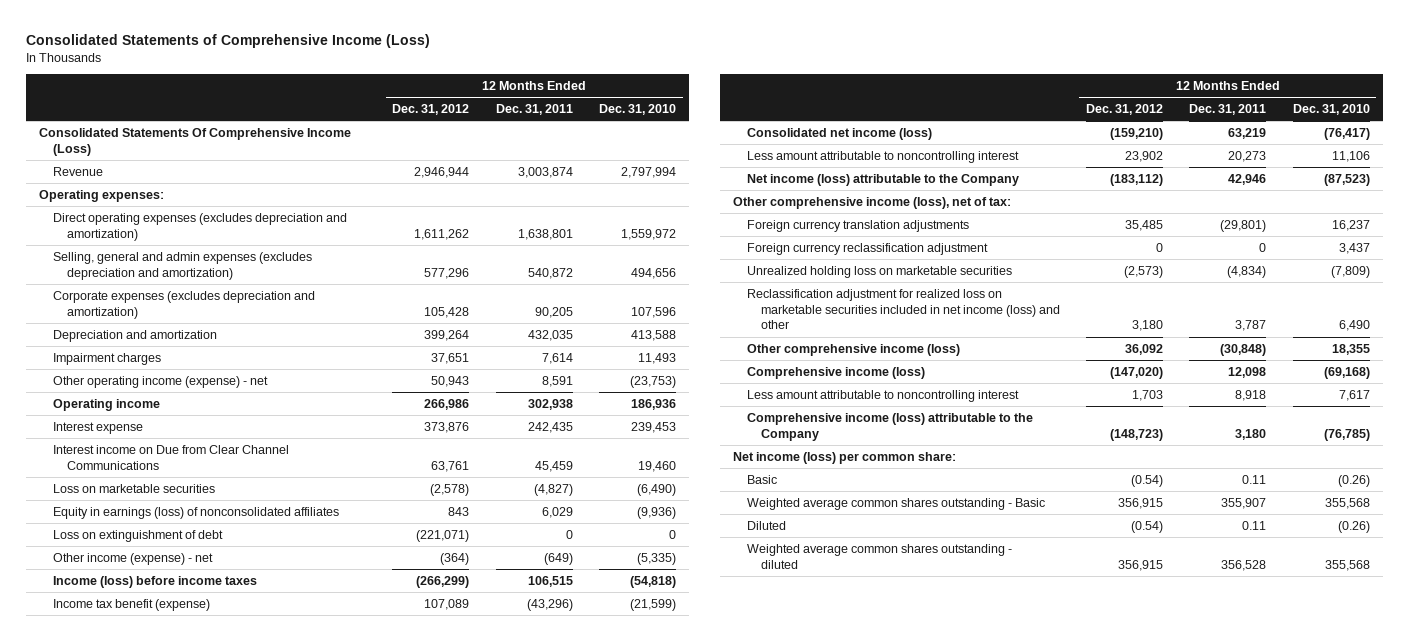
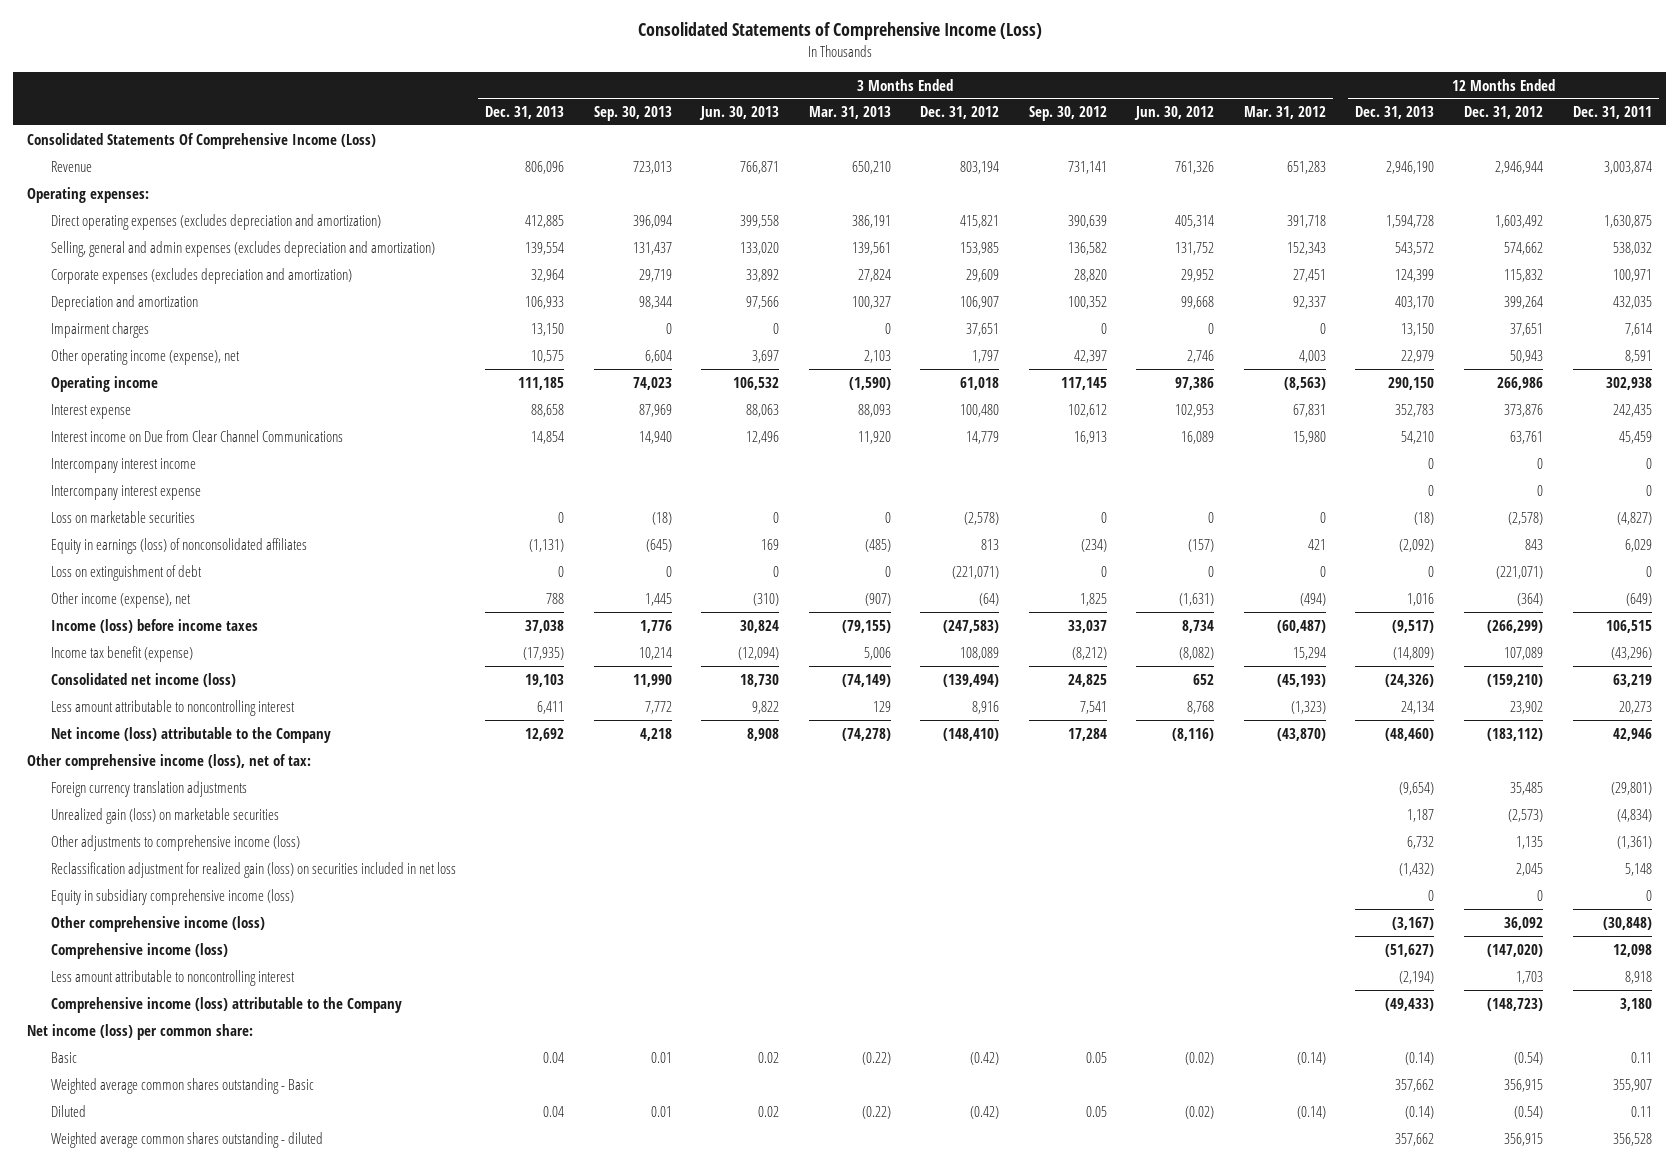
- | 12 Months Ended Dec. 31, 2012 | 12 Months Ended Dec. 31, 2011 | 12 Months Ended Dec. 31, 2010
+ | 3 Months Ended Dec. 31, 2013 | 3 Months Ended Sep. 30, 2013 | 3 Months Ended Jun. 30, 2013 | 3 Months Ended Mar. 31, 2013 | 3 Months Ended Dec. 31, 2012 | 3 Months Ended Sep. 30, 2012 | 3 Months Ended Jun. 30, 2012 | 3 Months Ended Mar. 31, 2012 | 12 Months Ended Dec. 31, 2013 | 12 Months Ended Dec. 31, 2012 | 12 Months Ended Dec. 31, 2011
- Direct operating expenses (excludes depreciation and amortization) | 1,611,262 | 1,638,801 | 1,559,972
- Selling, general and admin expenses (excludes depreciation and amortization) | 577,296 | 540,872 | 494,656
- Corporate expenses (excludes depreciation and amortization) | 105,428 | 90,205 | 107,596
+ Direct operating expenses (excludes depreciation and amortization) | 412,885 | 396,094 | 399,558 | 386,191 | 415,821 | 390,639 | 405,314 | 391,718 | 1,594,728 | 1,603,492 | 1,630,875
+ Selling, general and admin expenses (excludes depreciation and amortization) | 139,554 | 131,437 | 133,020 | 139,561 | 153,985 | 136,582 | 131,752 | 152,343 | 543,572 | 574,662 | 538,032
+ Corporate expenses (excludes depreciation and amortization) | 32,964 | 29,719 | 33,892 | 27,824 | 29,609 | 28,820 | 29,952 | 27,451 | 124,399 | 115,832 | 100,971
- Other operating income (expense) - net | 50,943 | 8,591 | (23,753)
+ Other operating income (expense), net | 10,575 | 6,604 | 3,697 | 2,103 | 1,797 | 42,397 | 2,746 | 4,003 | 22,979 | 50,943 | 8,591
+ Intercompany interest income | | | | | | | | | 0 | 0 | 0
+ Intercompany interest expense | | | | | | | | | 0 | 0 | 0
- Other income (expense) - net | (364) | (649) | (5,335)
+ Other income (expense), net | 788 | 1,445 | (310) | (907) | (64) | 1,825 | (1,631) | (494) | 1,016 | (364) | (649)
- Foreign currency reclassification adjustment | 0 | 0 | 3,437
- Unrealized holding loss on marketable securities | (2,573) | (4,834) | (7,809)
- Reclassification adjustment for realized loss on marketable securities included in net income (loss) and other | 3,180 | 3,787 | 6,490
+ Unrealized gain (loss) on marketable securities | | | | | | | | | 1,187 | (2,573) | (4,834)
+ Other adjustments to comprehensive income (loss) | | | | | | | | | 6,732 | 1,135 | (1,361)
+ Reclassification adjustment for realized gain (loss) on securities included in net loss | | | | | | | | | (1,432) | 2,045 | 5,148
+ Equity in subsidiary comprehensive income (loss) | | | | | | | | | 0 | 0 | 0

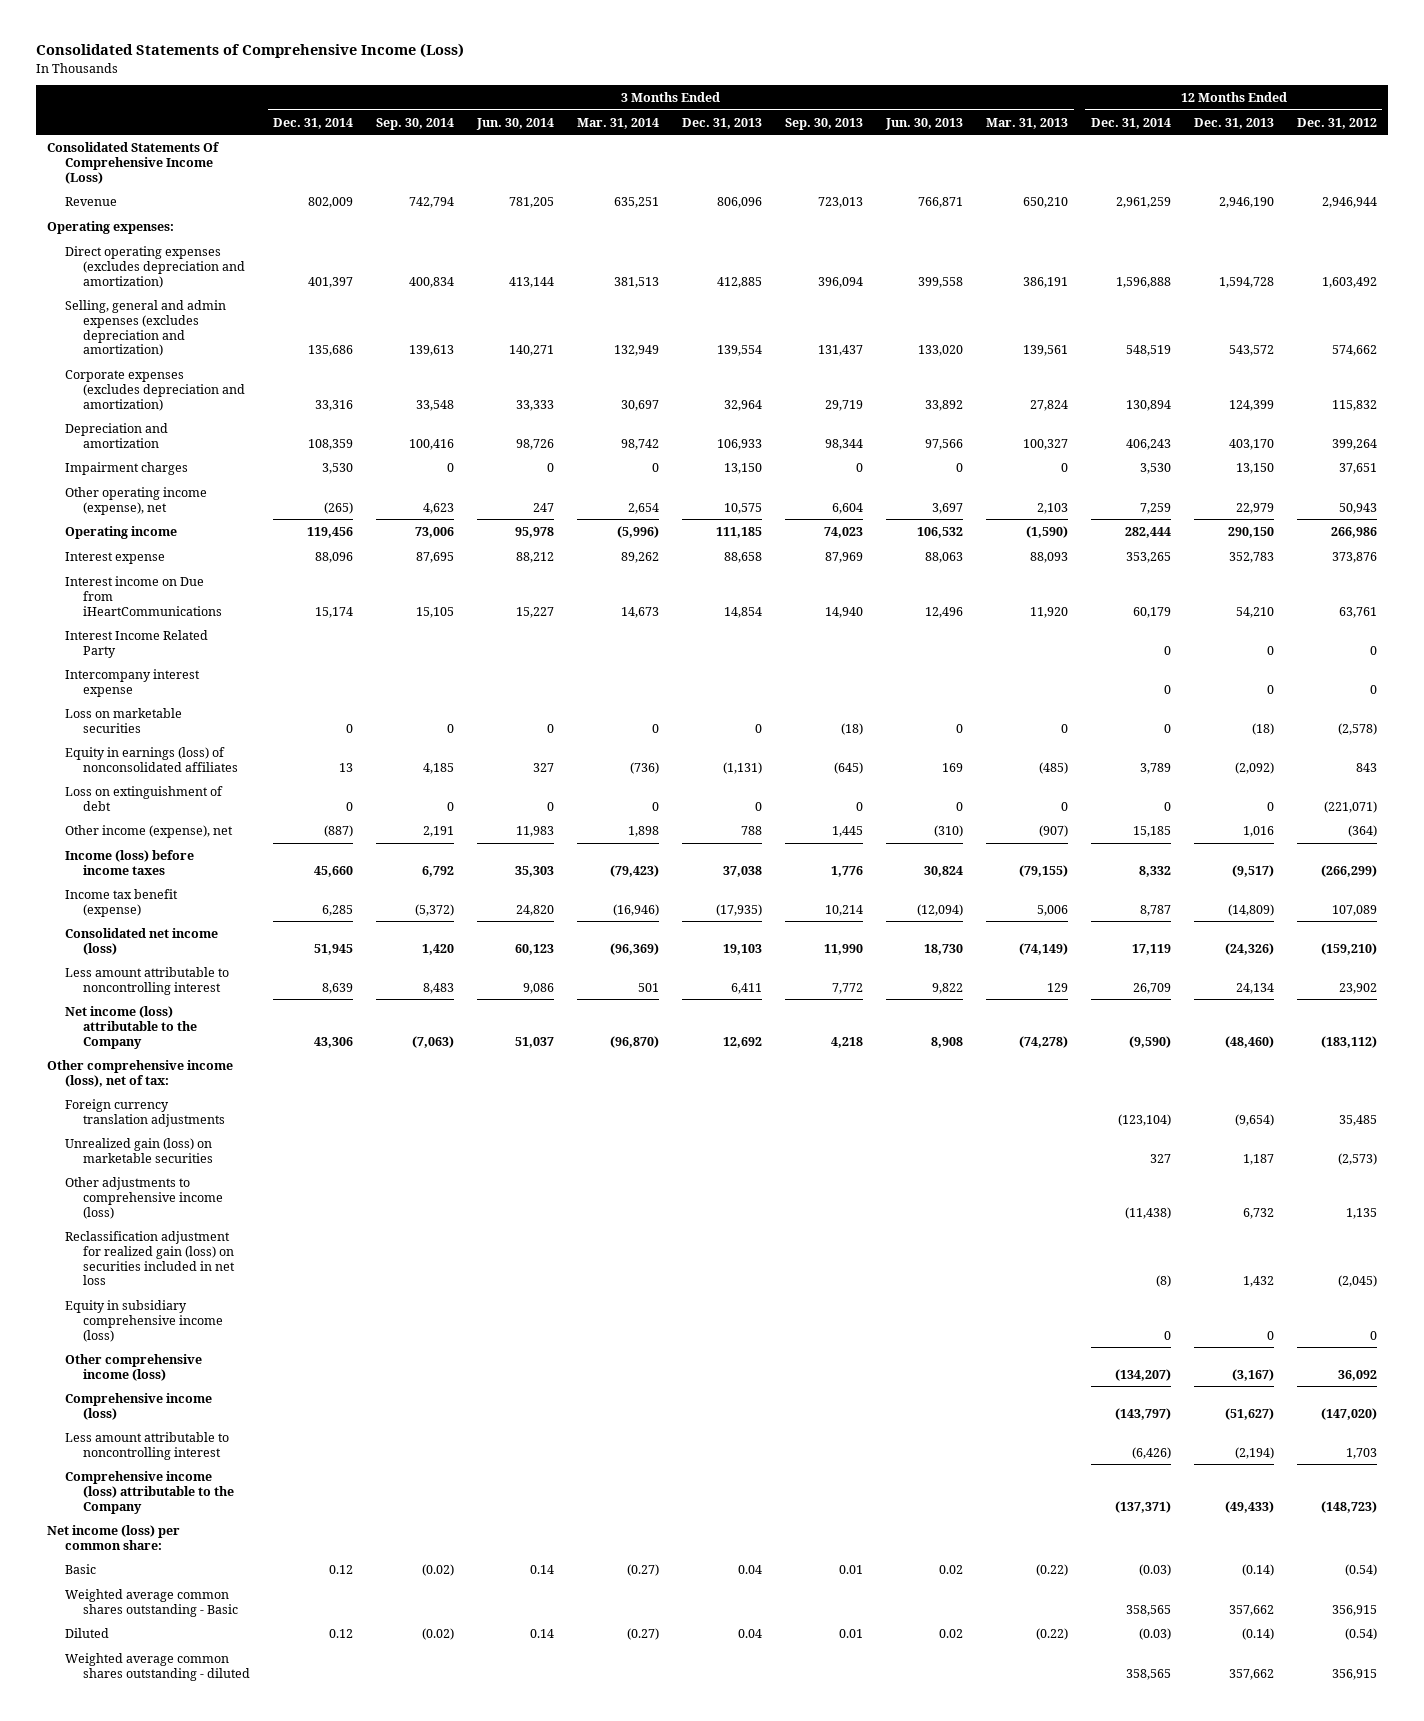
- | 3 Months Ended Dec. 31, 2013 | 3 Months Ended Sep. 30, 2013 | 3 Months Ended Jun. 30, 2013 | 3 Months Ended Mar. 31, 2013 | 3 Months Ended Dec. 31, 2012 | 3 Months Ended Sep. 30, 2012 | 3 Months Ended Jun. 30, 2012 | 3 Months Ended Mar. 31, 2012 | 12 Months Ended Dec. 31, 2013 | 12 Months Ended Dec. 31, 2012 | 12 Months Ended Dec. 31, 2011
+ | 3 Months Ended Dec. 31, 2014 | 3 Months Ended Sep. 30, 2014 | 3 Months Ended Jun. 30, 2014 | 3 Months Ended Mar. 31, 2014 | 3 Months Ended Dec. 31, 2013 | 3 Months Ended Sep. 30, 2013 | 3 Months Ended Jun. 30, 2013 | 3 Months Ended Mar. 31, 2013 | 12 Months Ended Dec. 31, 2014 | 12 Months Ended Dec. 31, 2013 | 12 Months Ended Dec. 31, 2012
- Interest income on Due from Clear Channel Communications | 14,854 | 14,940 | 12,496 | 11,920 | 14,779 | 16,913 | 16,089 | 15,980 | 54,210 | 63,761 | 45,459
- Intercompany interest income | | | | | | | | | 0 | 0 | 0
+ Interest income on Due from iHeartCommunications | 15,174 | 15,105 | 15,227 | 14,673 | 14,854 | 14,940 | 12,496 | 11,920 | 60,179 | 54,210 | 63,761
+ Interest Income Related Party | | | | | | | | | 0 | 0 | 0
- Reclassification adjustment for realized gain (loss) on securities included in net loss | | | | | | | | | (1,432) | 2,045 | 5,148
+ Reclassification adjustment for realized gain (loss) on securities included in net loss | | | | | | | | | (8) | 1,432 | (2,045)

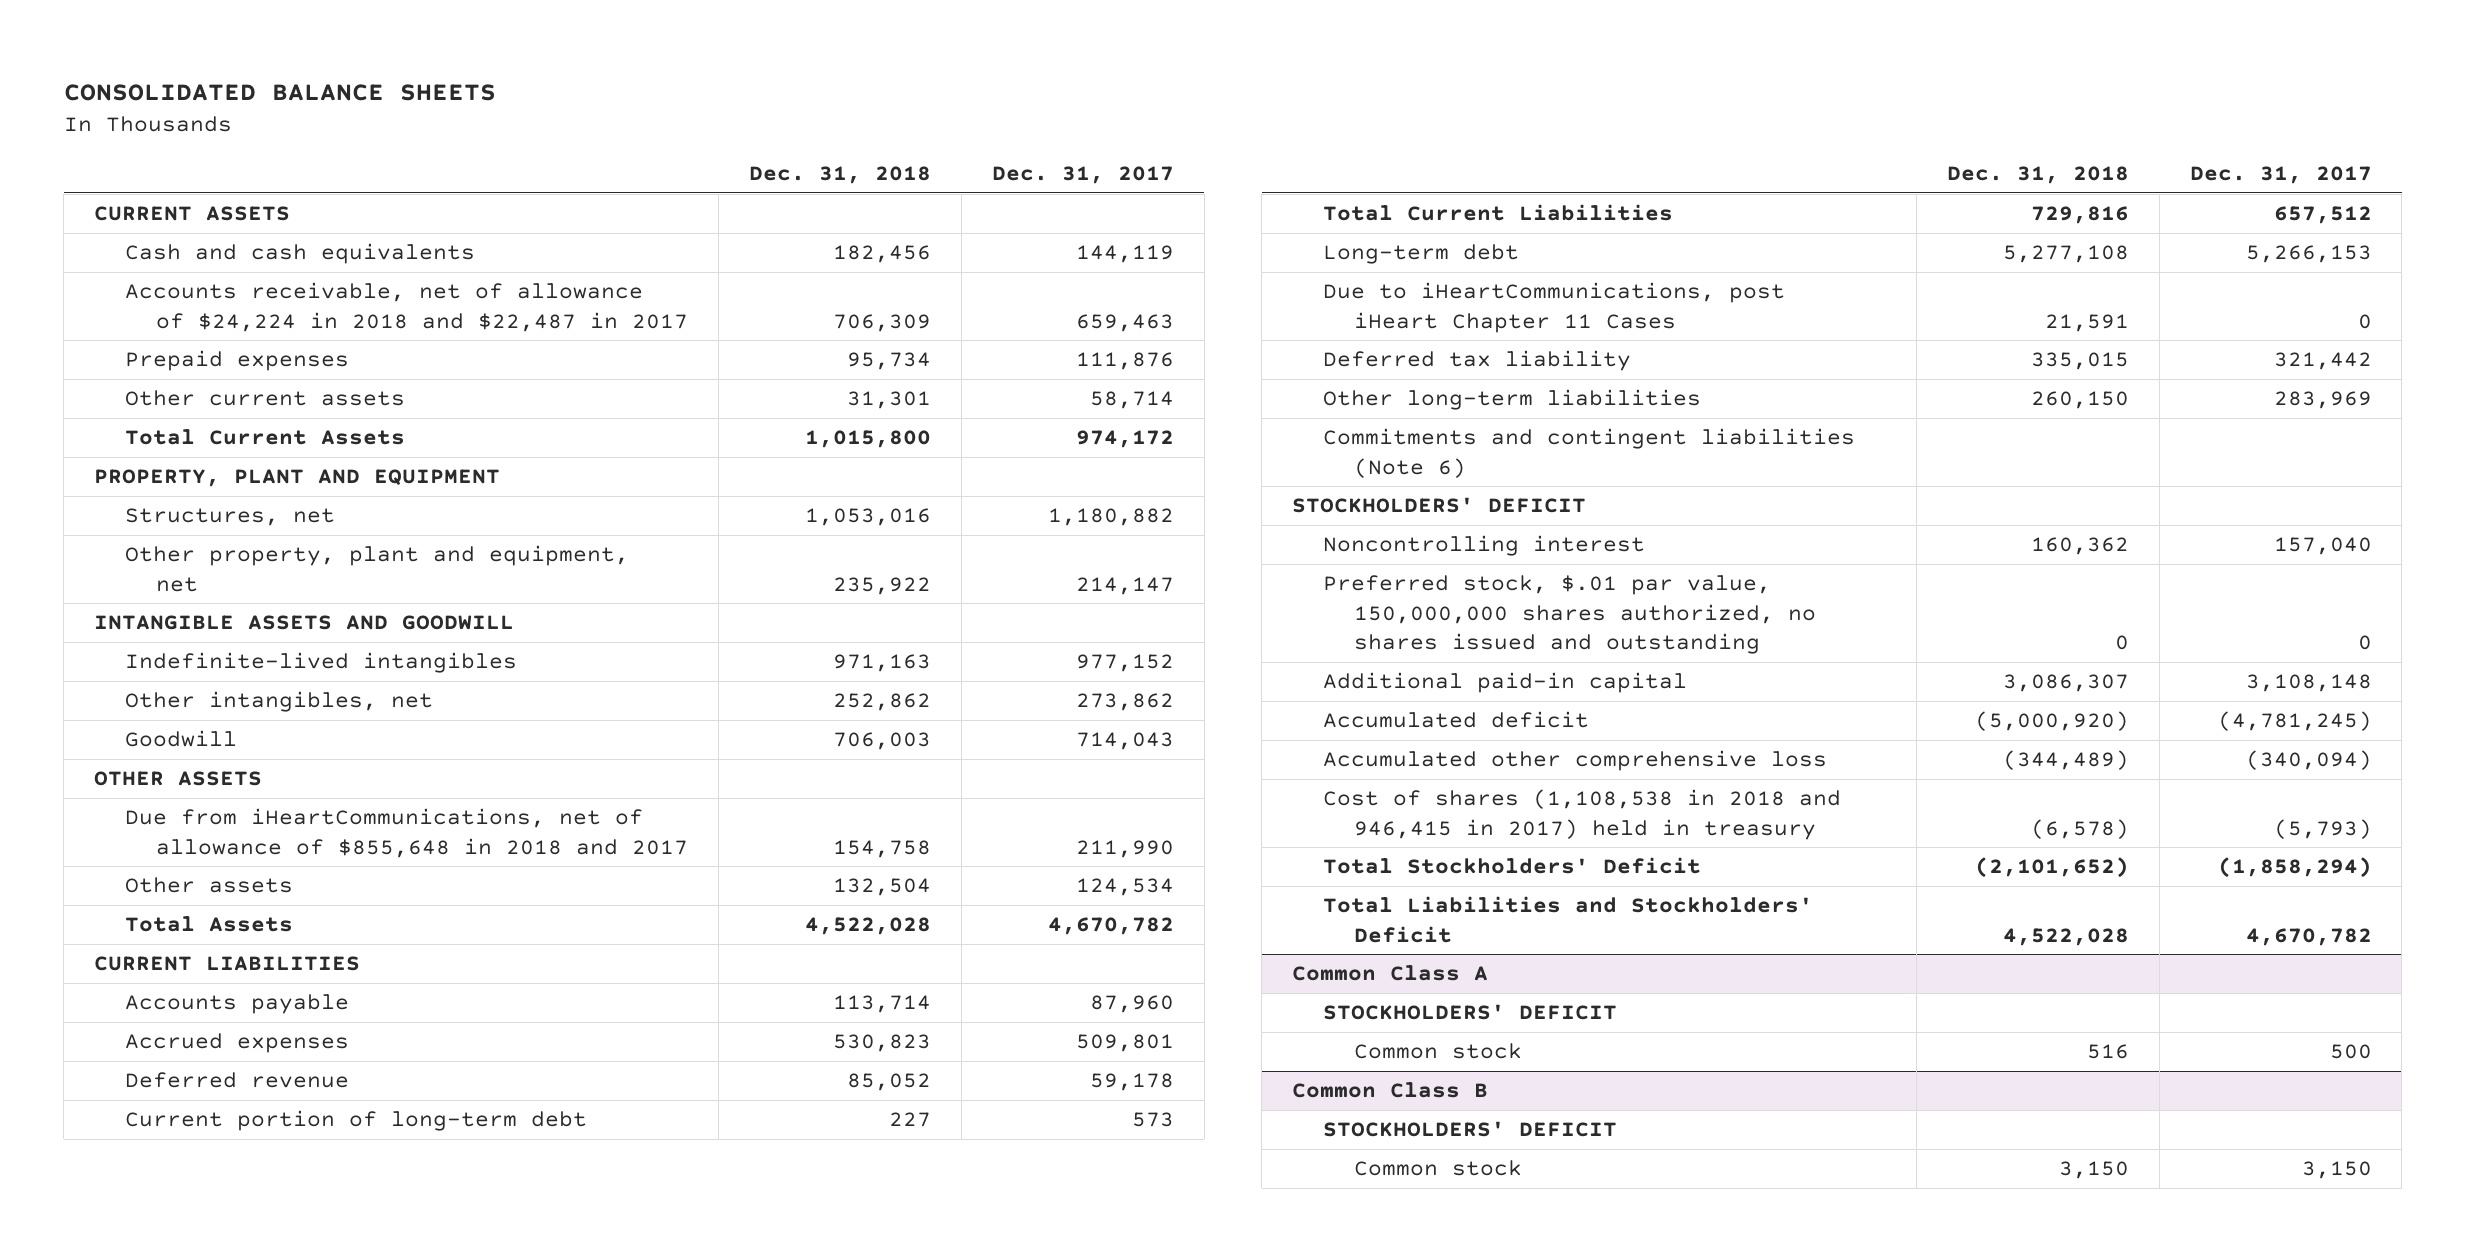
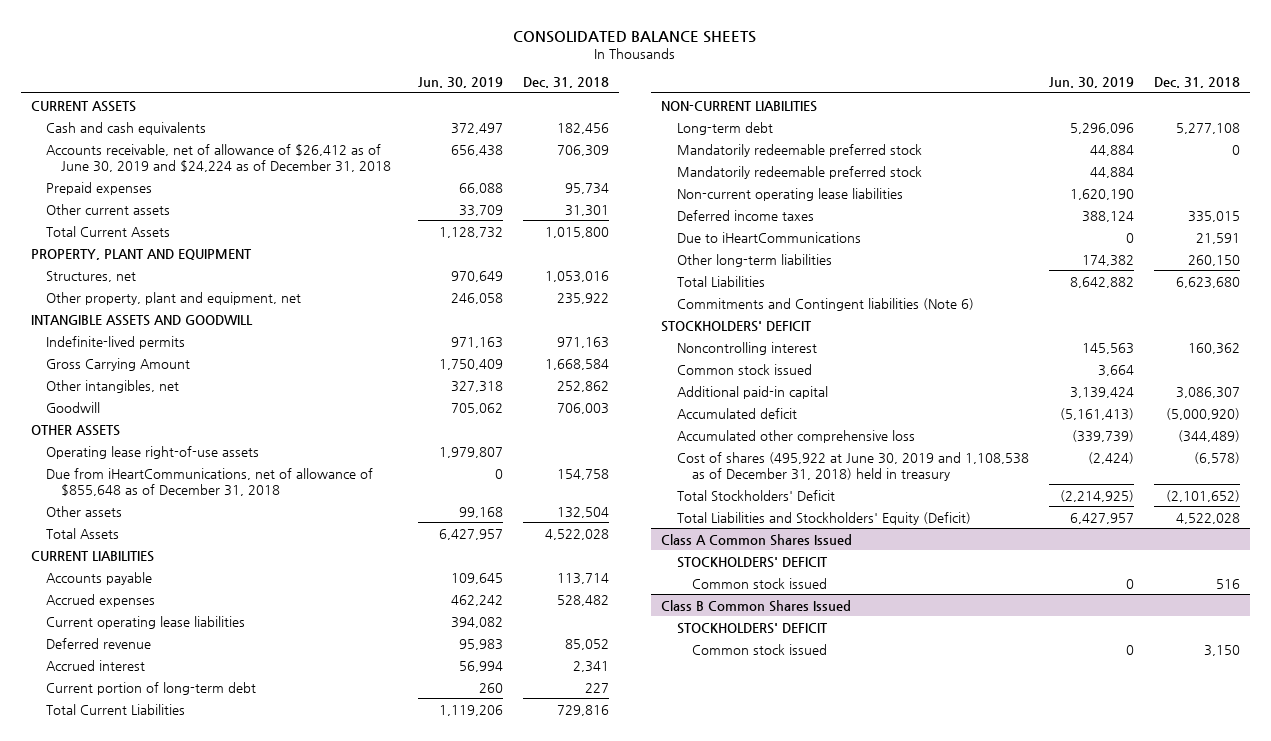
- | Dec. 31, 2018 | Dec. 31, 2017
+ | Jun. 30, 2019 | Dec. 31, 2018
- Accounts receivable, net of allowance of $24,224 in 2018 and $22,487 in 2017 | 706,309 | 659,463
+ Accounts receivable, net of allowance of $26,412 as of June 30, 2019 and $24,224 as of December 31, 2018 | 656,438 | 706,309
- Indefinite-lived intangibles | 971,163 | 977,152
+ Indefinite-lived permits | 971,163 | 971,163
+ Gross Carrying Amount | 1,750,409 | 1,668,584
- Due from iHeartCommunications, net of allowance of $855,648 in 2018 and 2017 | 154,758 | 211,990
+ Operating lease right-of-use assets | 1,979,807 |
+ Due from iHeartCommunications, net of allowance of $855,648 as of December 31, 2018 | 0 | 154,758
- Accrued expenses | 530,823 | 509,801
+ Accrued expenses | 462,242 | 528,482
+ Current operating lease liabilities | 394,082 |
+ Accrued interest | 56,994 | 2,341
+ NON-CURRENT LIABILITIES
- Due to iHeartCommunications, post iHeart Chapter 11 Cases | 21,591 | 0
- Deferred tax liability | 335,015 | 321,442
+ Mandatorily redeemable preferred stock | 44,884 | 0
+ Mandatorily redeemable preferred stock | 44,884 |
+ Non-current operating lease liabilities | 1,620,190 |
+ Deferred income taxes | 388,124 | 335,015
+ Due to iHeartCommunications | 0 | 21,591
- Commitments and contingent liabilities (Note 6)
+ Total Liabilities | 8,642,882 | 6,623,680
+ Commitments and Contingent liabilities (Note 6)
- Preferred stock, $.01 par value, 150,000,000 shares authorized, no shares issued and outstanding | 0 | 0
+ Common stock issued | 3,664 |
- Cost of shares (1,108,538 in 2018 and 946,415 in 2017) held in treasury | (6,578) | (5,793)
+ Cost of shares (495,922 at June 30, 2019 and 1,108,538 as of December 31, 2018) held in treasury | (2,424) | (6,578)
- Total Liabilities and Stockholders' Deficit | 4,522,028 | 4,670,782
- Common Class A
+ Total Liabilities and Stockholders' Equity (Deficit) | 6,427,957 | 4,522,028
+ Class A Common Shares Issued
- Common stock | 516 | 500
- Common Class B
+ Common stock issued | 0 | 516
+ Class B Common Shares Issued
- Common stock | 3,150 | 3,150
+ Common stock issued | 0 | 3,150

